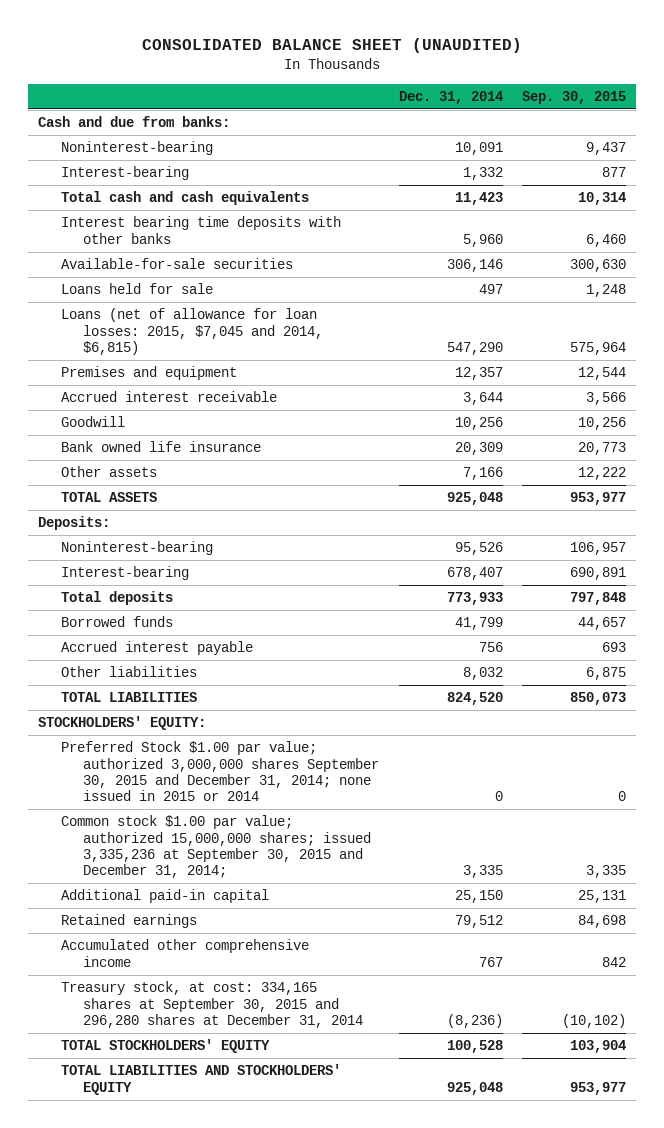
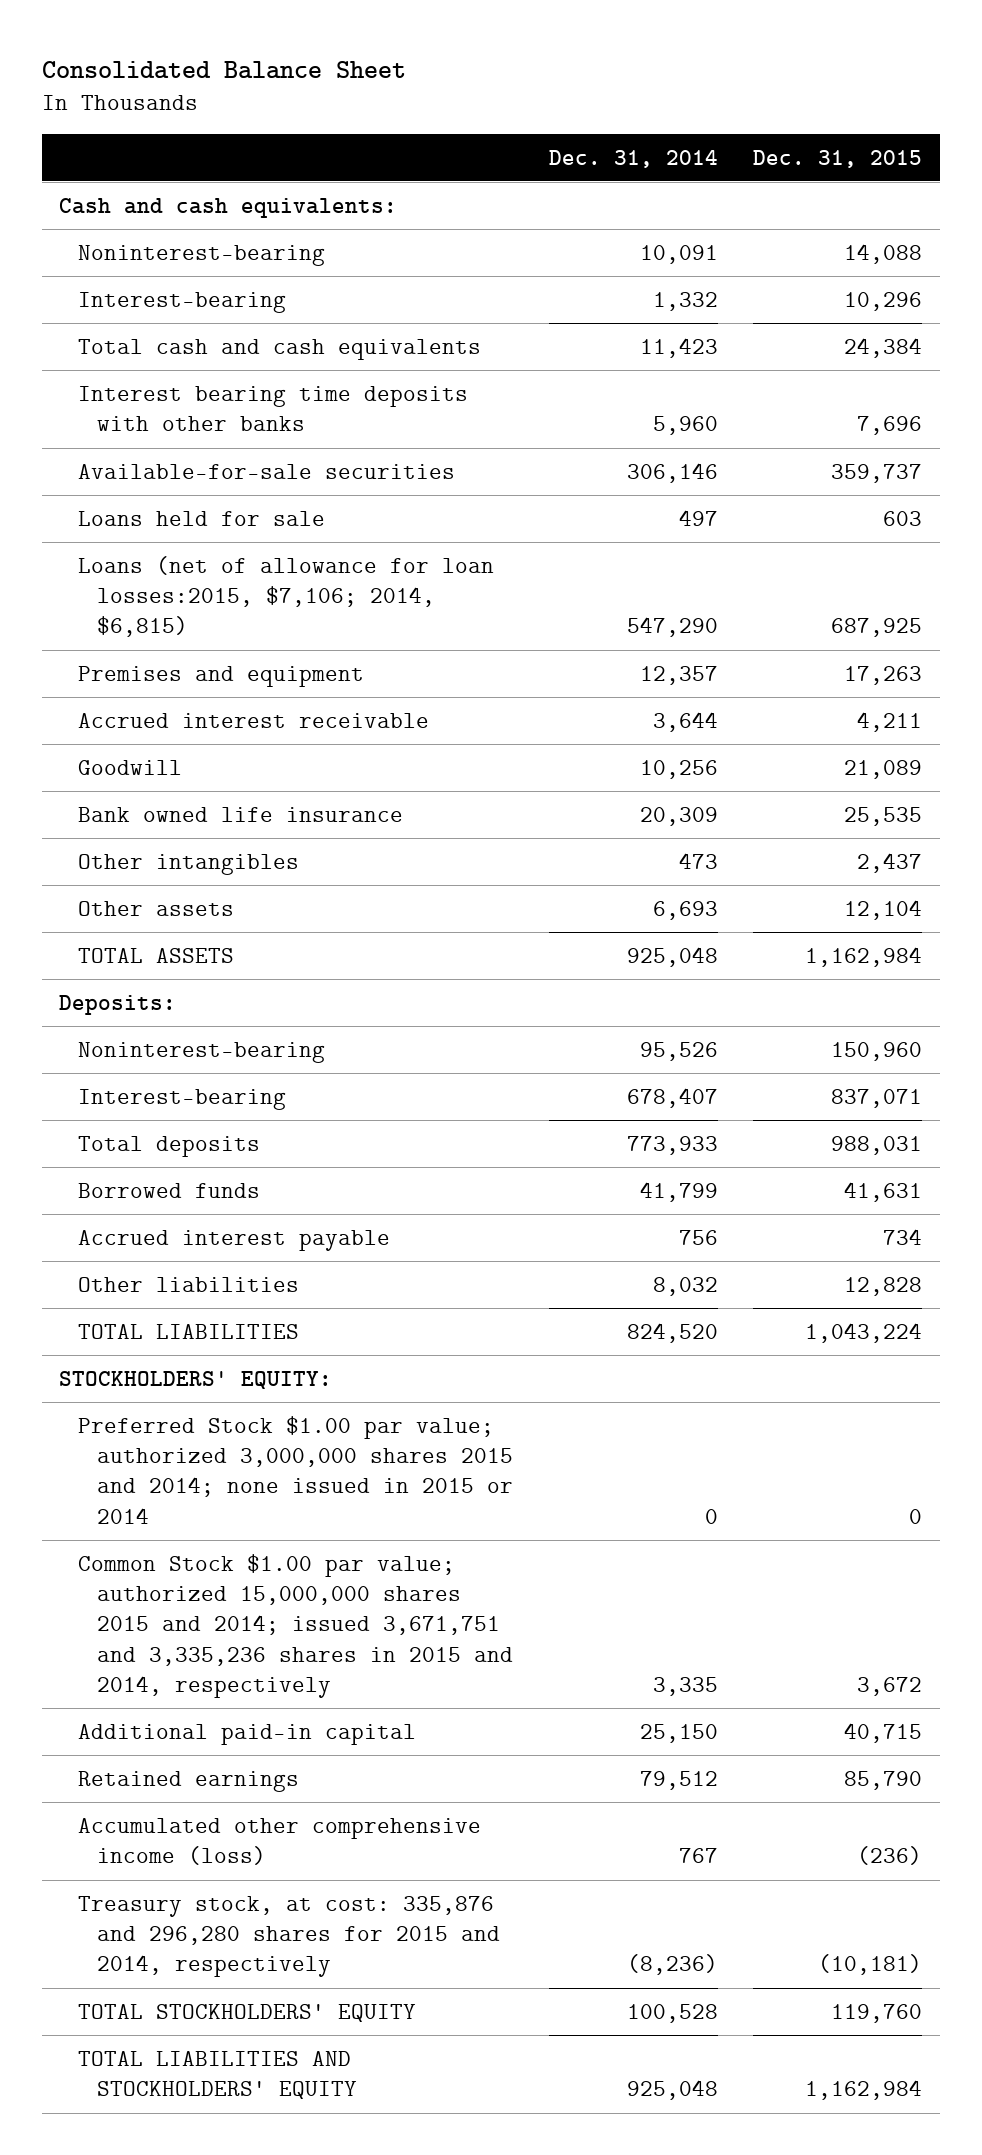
- CONSOLIDATED BALANCE SHEET (UNAUDITED)
+ Consolidated Balance Sheet
- | Dec. 31, 2014 | Sep. 30, 2015
+ | Dec. 31, 2014 | Dec. 31, 2015
- Cash and due from banks:
+ Cash and cash equivalents:
- Loans (net of allowance for loan losses: 2015, $7,045 and 2014, $6,815) | 547,290 | 575,964
+ Loans (net of allowance for loan losses:2015, $7,106; 2014, $6,815) | 547,290 | 687,925
- Other assets | 7,166 | 12,222
+ Other intangibles | 473 | 2,437
+ Other assets | 6,693 | 12,104
- Preferred Stock $1.00 par value; authorized 3,000,000 shares September 30, 2015 and December 31, 2014; none issued in 2015 or 2014 | 0 | 0
- Common stock $1.00 par value; authorized 15,000,000 shares; issued 3,335,236 at September 30, 2015 and December 31, 2014; | 3,335 | 3,335
+ Preferred Stock $1.00 par value; authorized 3,000,000 shares 2015 and 2014; none issued in 2015 or 2014 | 0 | 0
+ Common Stock $1.00 par value; authorized 15,000,000 shares 2015 and 2014; issued 3,671,751 and 3,335,236 shares in 2015 and 2014, respectively | 3,335 | 3,672
- Accumulated other comprehensive income | 767 | 842
- Treasury stock, at cost: 334,165 shares at September 30, 2015 and 296,280 shares at December 31, 2014 | (8,236) | (10,102)
+ Accumulated other comprehensive income (loss) | 767 | (236)
+ Treasury stock, at cost: 335,876 and 296,280 shares for 2015 and 2014, respectively | (8,236) | (10,181)

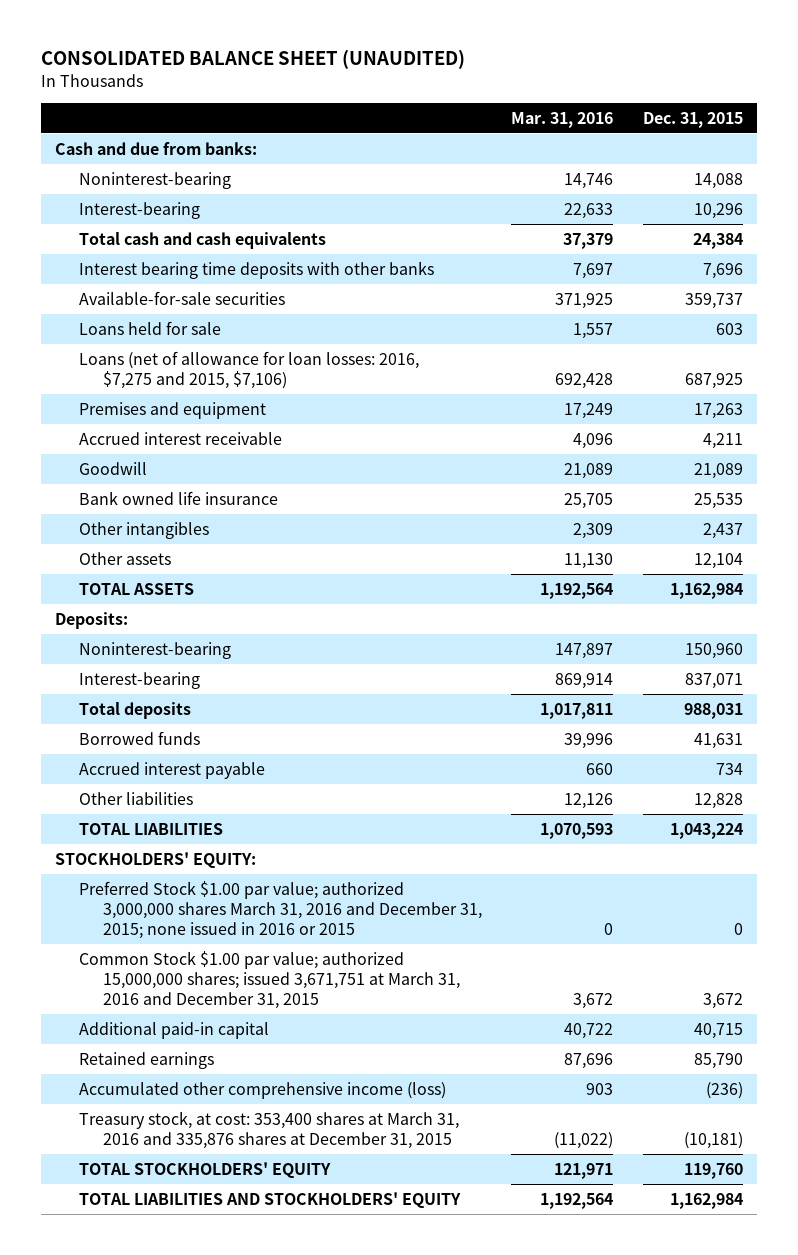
- Consolidated Balance Sheet
+ CONSOLIDATED BALANCE SHEET (UNAUDITED)
- | Dec. 31, 2014 | Dec. 31, 2015
+ | Mar. 31, 2016 | Dec. 31, 2015
- Cash and cash equivalents:
+ Cash and due from banks:
- Loans (net of allowance for loan losses:2015, $7,106; 2014, $6,815) | 547,290 | 687,925
+ Loans (net of allowance for loan losses: 2016, $7,275 and 2015, $7,106) | 692,428 | 687,925
- Preferred Stock $1.00 par value; authorized 3,000,000 shares 2015 and 2014; none issued in 2015 or 2014 | 0 | 0
- Common Stock $1.00 par value; authorized 15,000,000 shares 2015 and 2014; issued 3,671,751 and 3,335,236 shares in 2015 and 2014, respectively | 3,335 | 3,672
+ Preferred Stock $1.00 par value; authorized 3,000,000 shares March 31, 2016 and December 31, 2015; none issued in 2016 or 2015 | 0 | 0
+ Common Stock $1.00 par value; authorized 15,000,000 shares; issued 3,671,751 at March 31, 2016 and December 31, 2015 | 3,672 | 3,672
- Treasury stock, at cost: 335,876 and 296,280 shares for 2015 and 2014, respectively | (8,236) | (10,181)
+ Treasury stock, at cost: 353,400 shares at March 31, 2016 and 335,876 shares at December 31, 2015 | (11,022) | (10,181)

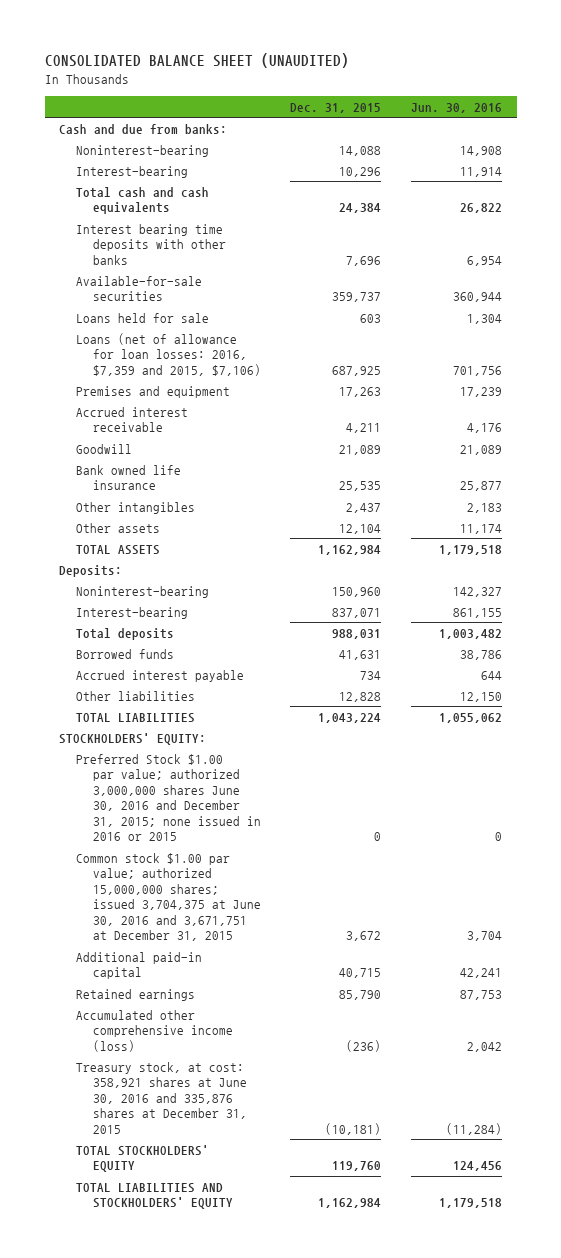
- | Mar. 31, 2016 | Dec. 31, 2015
+ | Dec. 31, 2015 | Jun. 30, 2016
- Loans (net of allowance for loan losses: 2016, $7,275 and 2015, $7,106) | 692,428 | 687,925
+ Loans (net of allowance for loan losses: 2016, $7,359 and 2015, $7,106) | 687,925 | 701,756
- Preferred Stock $1.00 par value; authorized 3,000,000 shares March 31, 2016 and December 31, 2015; none issued in 2016 or 2015 | 0 | 0
- Common Stock $1.00 par value; authorized 15,000,000 shares; issued 3,671,751 at March 31, 2016 and December 31, 2015 | 3,672 | 3,672
+ Preferred Stock $1.00 par value; authorized 3,000,000 shares June 30, 2016 and December 31, 2015; none issued in 2016 or 2015 | 0 | 0
+ Common stock $1.00 par value; authorized 15,000,000 shares; issued 3,704,375 at June 30, 2016 and 3,671,751 at December 31, 2015 | 3,672 | 3,704
- Treasury stock, at cost: 353,400 shares at March 31, 2016 and 335,876 shares at December 31, 2015 | (11,022) | (10,181)
+ Treasury stock, at cost: 358,921 shares at June 30, 2016 and 335,876 shares at December 31, 2015 | (10,181) | (11,284)

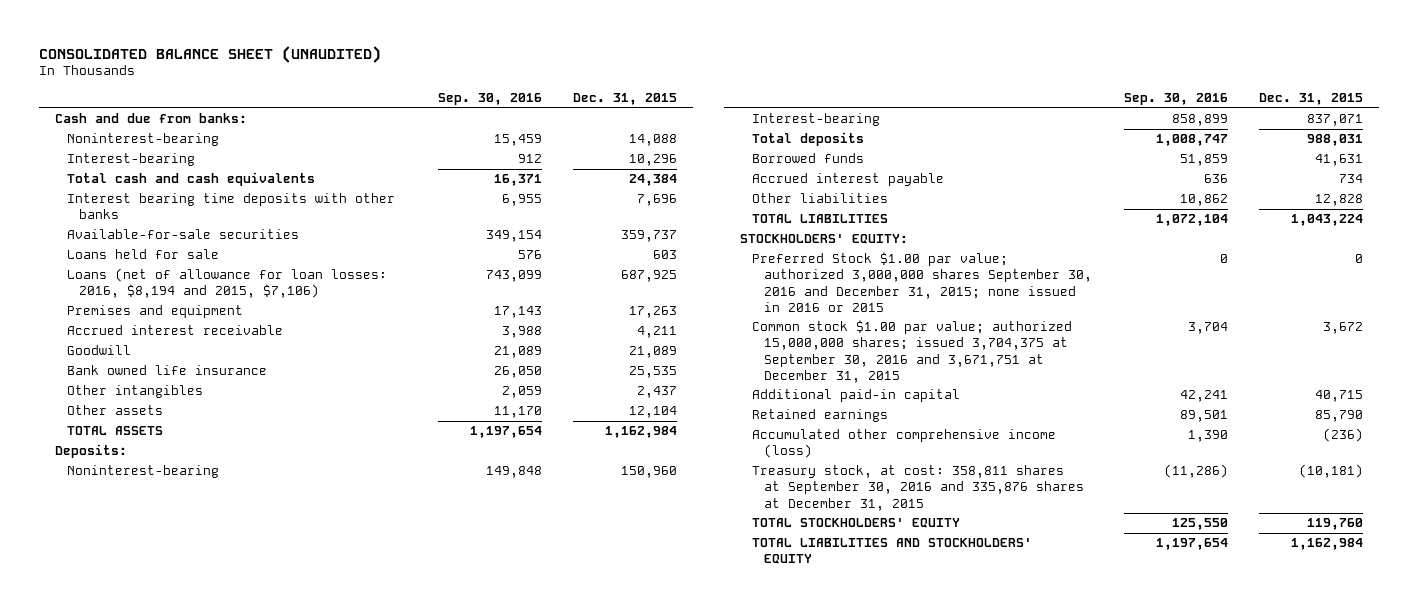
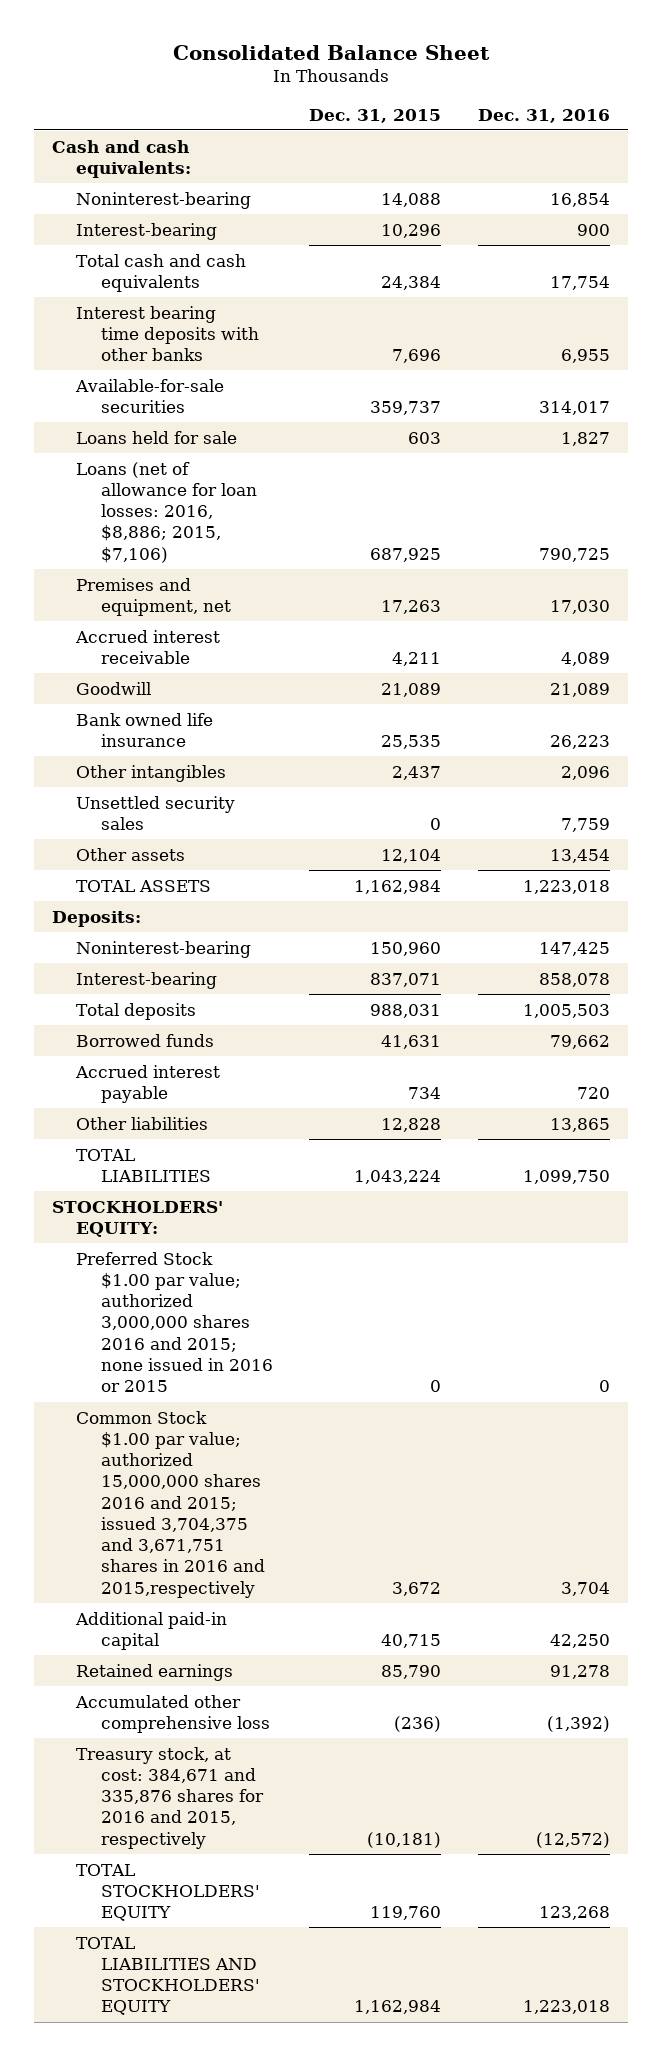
- CONSOLIDATED BALANCE SHEET (UNAUDITED)
+ Consolidated Balance Sheet
- | Sep. 30, 2016 | Dec. 31, 2015
+ | Dec. 31, 2015 | Dec. 31, 2016
- Cash and due from banks:
+ Cash and cash equivalents:
- Loans (net of allowance for loan losses: 2016, $8,194 and 2015, $7,106) | 743,099 | 687,925
- Premises and equipment | 17,143 | 17,263
+ Loans (net of allowance for loan losses: 2016, $8,886; 2015, $7,106) | 687,925 | 790,725
+ Premises and equipment, net | 17,263 | 17,030
+ Unsettled security sales | 0 | 7,759
- Preferred Stock $1.00 par value; authorized 3,000,000 shares September 30, 2016 and December 31, 2015; none issued in 2016 or 2015 | 0 | 0
- Common stock $1.00 par value; authorized 15,000,000 shares; issued 3,704,375 at September 30, 2016 and 3,671,751 at December 31, 2015 | 3,704 | 3,672
+ Preferred Stock $1.00 par value; authorized 3,000,000 shares 2016 and 2015; none issued in 2016 or 2015 | 0 | 0
+ Common Stock $1.00 par value; authorized 15,000,000 shares 2016 and 2015; issued 3,704,375 and 3,671,751 shares in 2016 and 2015,respectively | 3,672 | 3,704
- Accumulated other comprehensive income (loss) | 1,390 | (236)
- Treasury stock, at cost: 358,811 shares at September 30, 2016 and 335,876 shares at December 31, 2015 | (11,286) | (10,181)
+ Accumulated other comprehensive loss | (236) | (1,392)
+ Treasury stock, at cost: 384,671 and 335,876 shares for 2016 and 2015, respectively | (10,181) | (12,572)

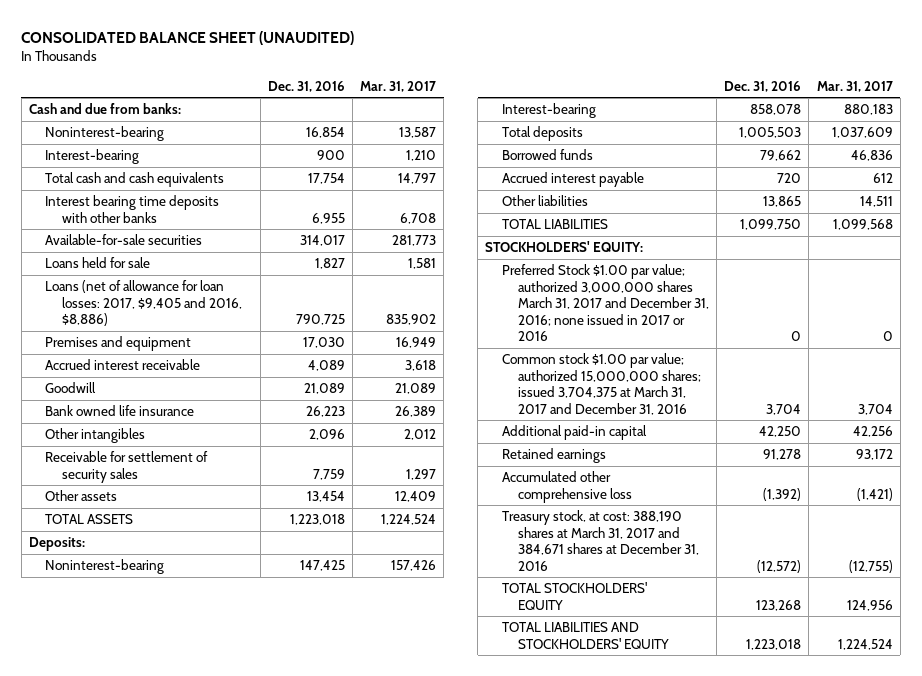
- Consolidated Balance Sheet
+ CONSOLIDATED BALANCE SHEET (UNAUDITED)
- | Dec. 31, 2015 | Dec. 31, 2016
+ | Dec. 31, 2016 | Mar. 31, 2017
- Cash and cash equivalents:
+ Cash and due from banks:
- Loans (net of allowance for loan losses: 2016, $8,886; 2015, $7,106) | 687,925 | 790,725
- Premises and equipment, net | 17,263 | 17,030
+ Loans (net of allowance for loan losses: 2017, $9,405 and 2016, $8,886) | 790,725 | 835,902
+ Premises and equipment | 17,030 | 16,949
- Unsettled security sales | 0 | 7,759
+ Receivable for settlement of security sales | 7,759 | 1,297
- Preferred Stock $1.00 par value; authorized 3,000,000 shares 2016 and 2015; none issued in 2016 or 2015 | 0 | 0
- Common Stock $1.00 par value; authorized 15,000,000 shares 2016 and 2015; issued 3,704,375 and 3,671,751 shares in 2016 and 2015,respectively | 3,672 | 3,704
+ Preferred Stock $1.00 par value; authorized 3,000,000 shares March 31, 2017 and December 31, 2016; none issued in 2017 or 2016 | 0 | 0
+ Common stock $1.00 par value; authorized 15,000,000 shares; issued 3,704,375 at March 31, 2017 and December 31, 2016 | 3,704 | 3,704
- Treasury stock, at cost: 384,671 and 335,876 shares for 2016 and 2015, respectively | (10,181) | (12,572)
+ Treasury stock, at cost: 388,190 shares at March 31, 2017 and 384,671 shares at December 31, 2016 | (12,572) | (12,755)

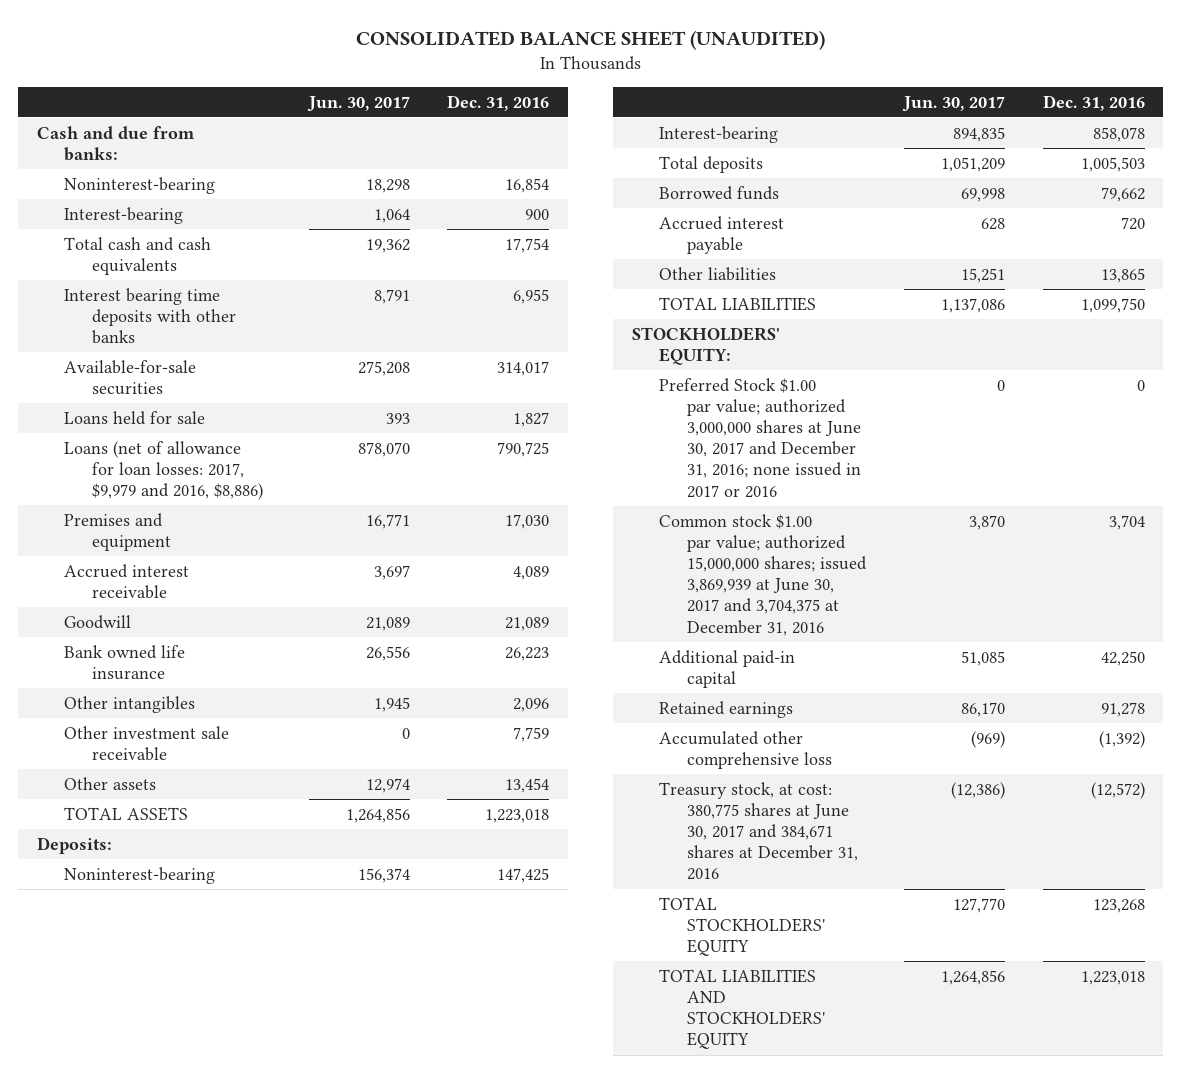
- | Dec. 31, 2016 | Mar. 31, 2017
+ | Jun. 30, 2017 | Dec. 31, 2016
- Loans (net of allowance for loan losses: 2017, $9,405 and 2016, $8,886) | 790,725 | 835,902
+ Loans (net of allowance for loan losses: 2017, $9,979 and 2016, $8,886) | 878,070 | 790,725
- Receivable for settlement of security sales | 7,759 | 1,297
+ Other investment sale receivable | 0 | 7,759
- Preferred Stock $1.00 par value; authorized 3,000,000 shares March 31, 2017 and December 31, 2016; none issued in 2017 or 2016 | 0 | 0
- Common stock $1.00 par value; authorized 15,000,000 shares; issued 3,704,375 at March 31, 2017 and December 31, 2016 | 3,704 | 3,704
+ Preferred Stock $1.00 par value; authorized 3,000,000 shares at June 30, 2017 and December 31, 2016; none issued in 2017 or 2016 | 0 | 0
+ Common stock $1.00 par value; authorized 15,000,000 shares; issued 3,869,939 at June 30, 2017 and 3,704,375 at December 31, 2016 | 3,870 | 3,704
- Treasury stock, at cost: 388,190 shares at March 31, 2017 and 384,671 shares at December 31, 2016 | (12,572) | (12,755)
+ Treasury stock, at cost: 380,775 shares at June 30, 2017 and 384,671 shares at December 31, 2016 | (12,386) | (12,572)

